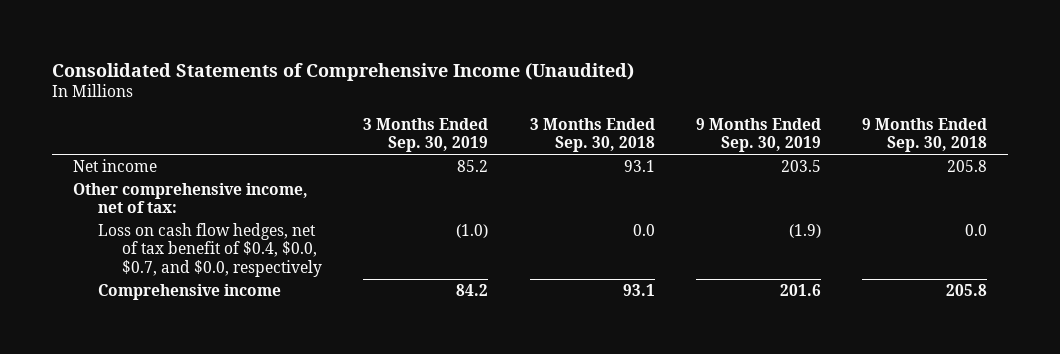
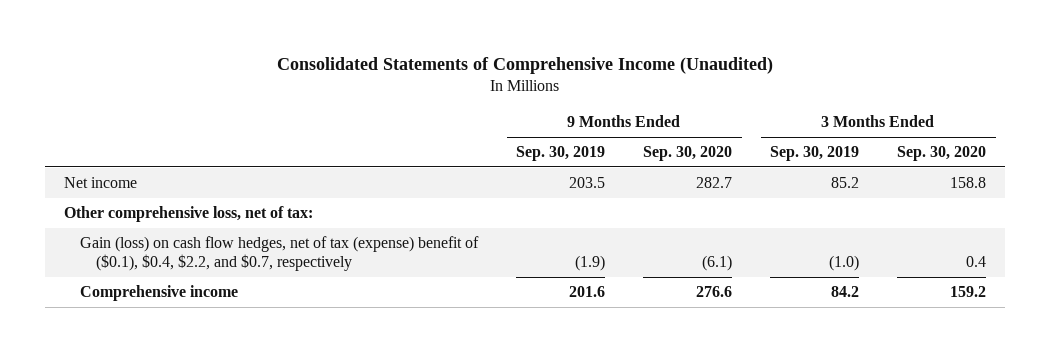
- | 3 Months Ended Sep. 30, 2019 | 3 Months Ended Sep. 30, 2018 | 9 Months Ended Sep. 30, 2019 | 9 Months Ended Sep. 30, 2018
+ | 9 Months Ended Sep. 30, 2019 | 9 Months Ended Sep. 30, 2020 | 3 Months Ended Sep. 30, 2019 | 3 Months Ended Sep. 30, 2020
- Other comprehensive income, net of tax:
- Loss on cash flow hedges, net of tax benefit of $0.4, $0.0, $0.7, and $0.0, respectively | (1.0) | 0.0 | (1.9) | 0.0
+ Other comprehensive loss, net of tax:
+ Gain (loss) on cash flow hedges, net of tax (expense) benefit of ($0.1), $0.4, $2.2, and $0.7, respectively | (1.9) | (6.1) | (1.0) | 0.4

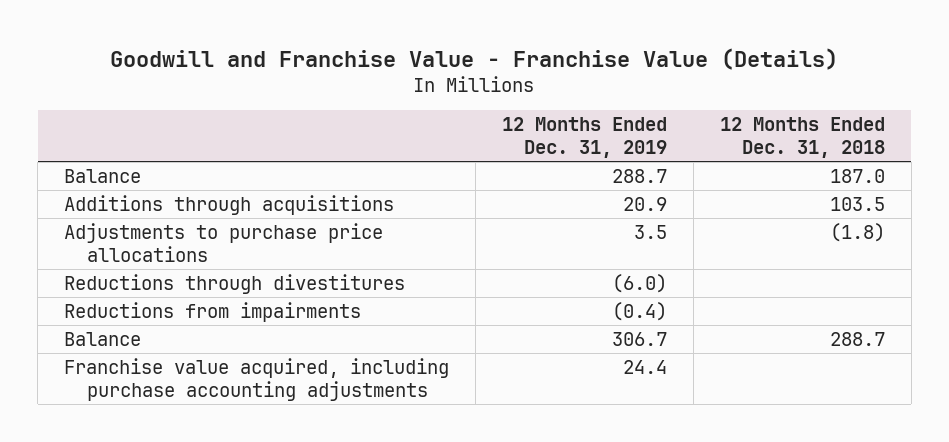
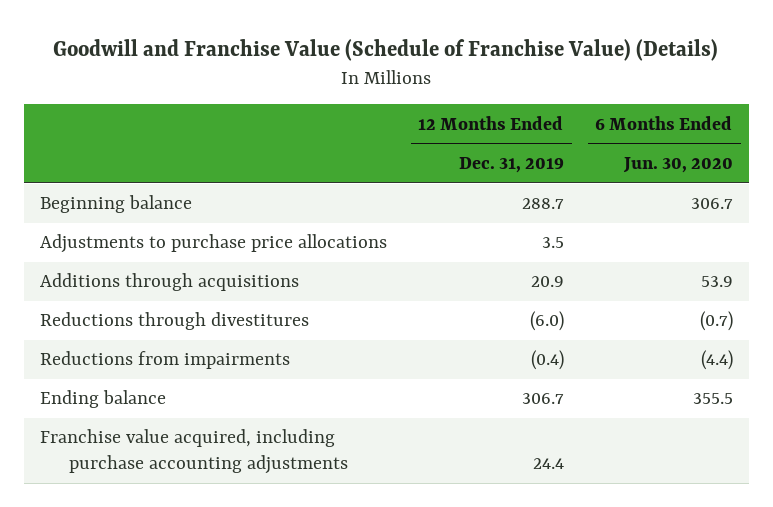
- Goodwill and Franchise Value - Franchise Value (Details)
+ Goodwill and Franchise Value (Schedule of Franchise Value) (Details)
- | 12 Months Ended Dec. 31, 2019 | 12 Months Ended Dec. 31, 2018
+ | 12 Months Ended Dec. 31, 2019 | 6 Months Ended Jun. 30, 2020
- Balance | 288.7 | 187.0
+ Beginning balance | 288.7 | 306.7
moved down: Additions through acquisitions | 20.9 | 53.9
- Balance | 306.7 | 288.7
+ Ending balance | 306.7 | 355.5

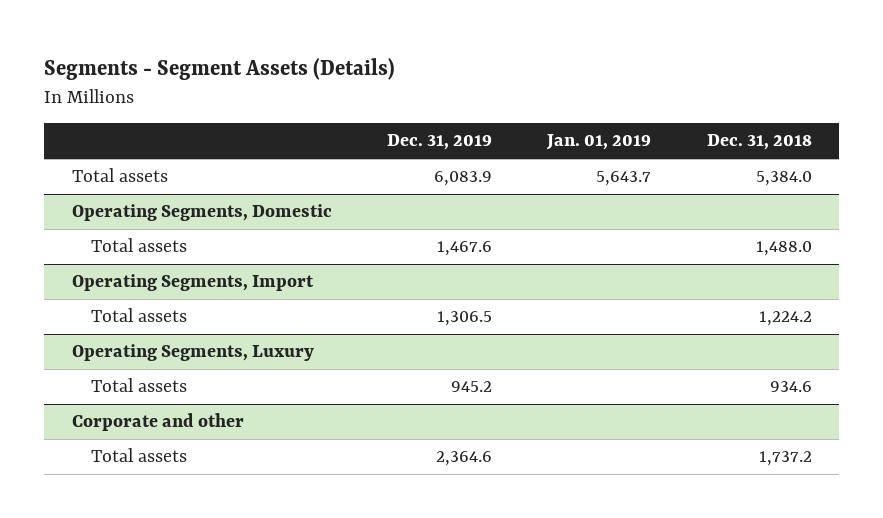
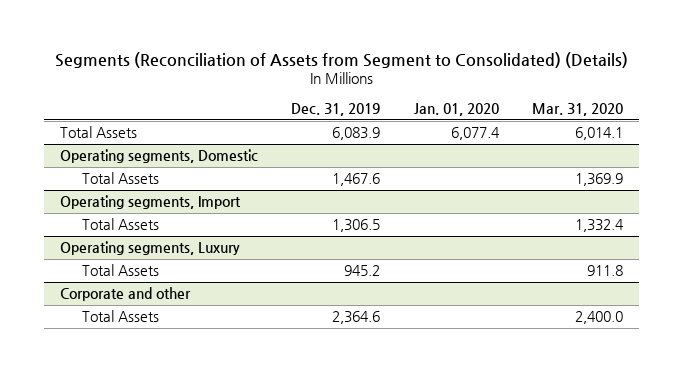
- Segments - Segment Assets (Details)
+ Segments (Reconciliation of Assets from Segment to Consolidated) (Details)
- | Dec. 31, 2019 | Jan. 01, 2019 | Dec. 31, 2018
+ | Dec. 31, 2019 | Jan. 01, 2020 | Mar. 31, 2020
- Total assets | 6,083.9 | 5,643.7 | 5,384.0
- Operating Segments, Domestic
- Total assets | 1,467.6 | | 1,488.0
- Operating Segments, Import
- Total assets | 1,306.5 | | 1,224.2
- Operating Segments, Luxury
- Total assets | 945.2 | | 934.6
+ Total Assets | 6,083.9 | 6,077.4 | 6,014.1
+ Operating segments, Domestic
+ Total Assets | 1,467.6 | | 1,369.9
+ Operating segments, Import
+ Total Assets | 1,306.5 | | 1,332.4
+ Operating segments, Luxury
+ Total Assets | 945.2 | | 911.8
@ Corporate and other
- Total assets | 2,364.6 | | 1,737.2
+ Total Assets | 2,364.6 | | 2,400.0

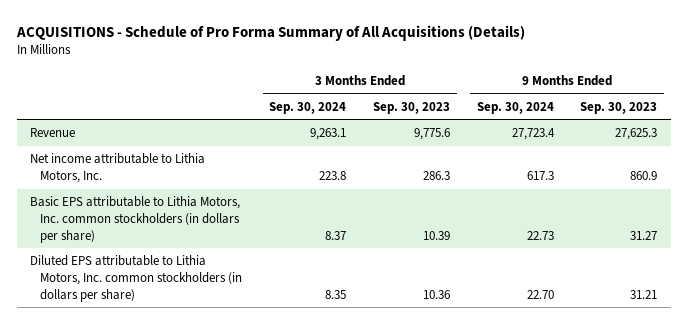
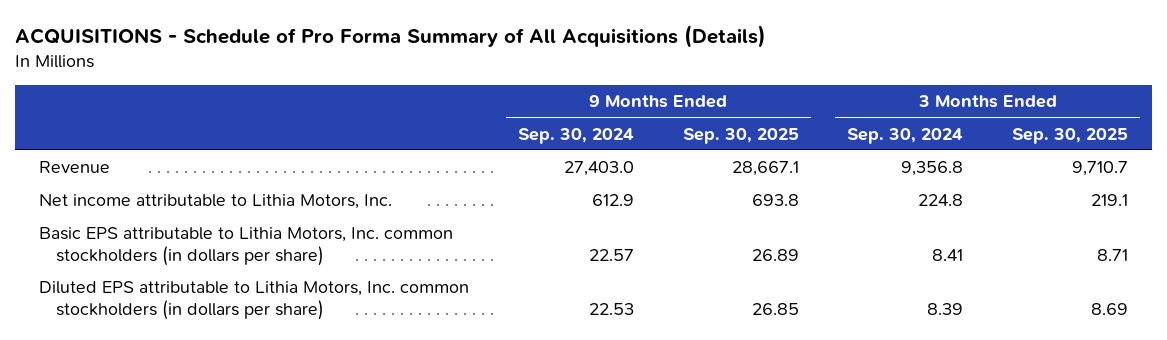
- | 3 Months Ended Sep. 30, 2024 | 3 Months Ended Sep. 30, 2023 | 9 Months Ended Sep. 30, 2024 | 9 Months Ended Sep. 30, 2023
+ | 9 Months Ended Sep. 30, 2024 | 9 Months Ended Sep. 30, 2025 | 3 Months Ended Sep. 30, 2024 | 3 Months Ended Sep. 30, 2025
- Revenue | 9,263.1 | 9,775.6 | 27,723.4 | 27,625.3
- Net income attributable to Lithia Motors, Inc. | 223.8 | 286.3 | 617.3 | 860.9
- Basic EPS attributable to Lithia Motors, Inc. common stockholders (in dollars per share) | 8.37 | 10.39 | 22.73 | 31.27
- Diluted EPS attributable to Lithia Motors, Inc. common stockholders (in dollars per share) | 8.35 | 10.36 | 22.70 | 31.21
+ Revenue | 27,403.0 | 28,667.1 | 9,356.8 | 9,710.7
+ Net income attributable to Lithia Motors, Inc. | 612.9 | 693.8 | 224.8 | 219.1
+ Basic EPS attributable to Lithia Motors, Inc. common stockholders (in dollars per share) | 22.57 | 26.89 | 8.41 | 8.71
+ Diluted EPS attributable to Lithia Motors, Inc. common stockholders (in dollars per share) | 22.53 | 26.85 | 8.39 | 8.69

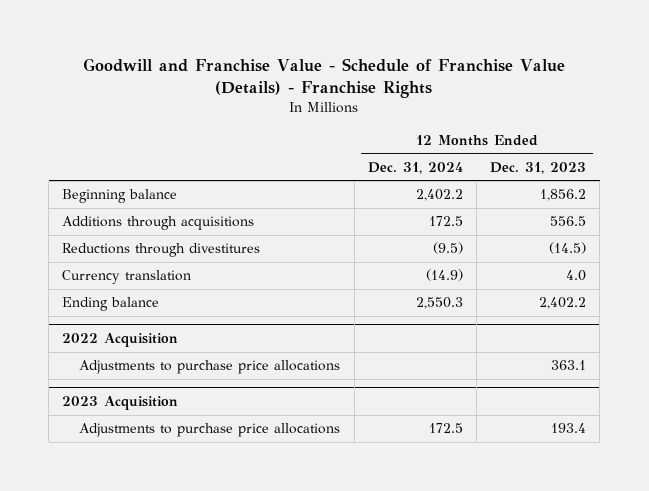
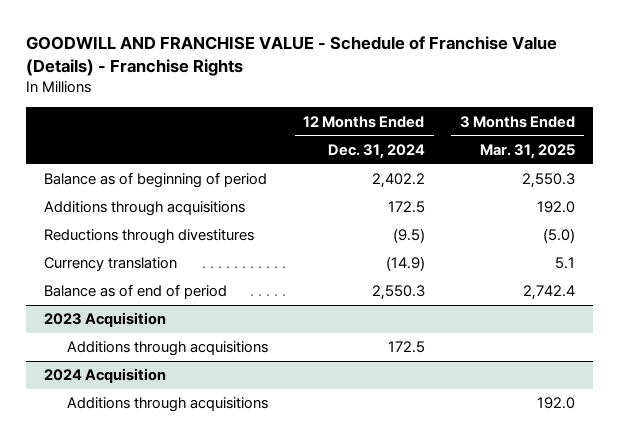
- Goodwill and Franchise Value - Schedule of Franchise Value (Details) - Franchise Rights
+ GOODWILL AND FRANCHISE VALUE - Schedule of Franchise Value (Details) - Franchise Rights
- | 12 Months Ended Dec. 31, 2024 | 12 Months Ended Dec. 31, 2023
+ | 12 Months Ended Dec. 31, 2024 | 3 Months Ended Mar. 31, 2025
- Beginning balance | 2,402.2 | 1,856.2
+ Balance as of beginning of period | 2,402.2 | 2,550.3
- Ending balance | 2,550.3 | 2,402.2
- 2022 Acquisition
- Adjustments to purchase price allocations | | 363.1
+ Balance as of end of period | 2,550.3 | 2,742.4
@ 2023 Acquisition
- Adjustments to purchase price allocations | 172.5 | 193.4
+ Additions through acquisitions | 172.5 |
+ 2024 Acquisition
+ Additions through acquisitions | | 192.0

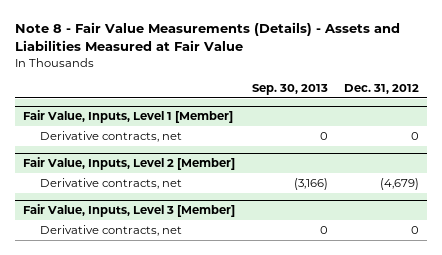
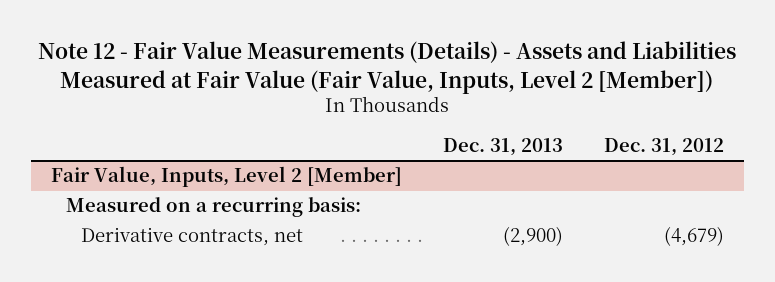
- Note 8 - Fair Value Measurements (Details) - Assets and Liabilities Measured at Fair Value
+ Note 12 - Fair Value Measurements (Details) - Assets and Liabilities Measured at Fair Value (Fair Value, Inputs, Level 2 [Member])
- | Sep. 30, 2013 | Dec. 31, 2012
+ | Dec. 31, 2013 | Dec. 31, 2012
- Fair Value, Inputs, Level 1 [Member]
- Derivative contracts, net | 0 | 0
@ Fair Value, Inputs, Level 2 [Member]
+ Measured on a recurring basis:
- Fair Value, Inputs, Level 3 [Member]
- Derivative contracts, net | 0 | 0

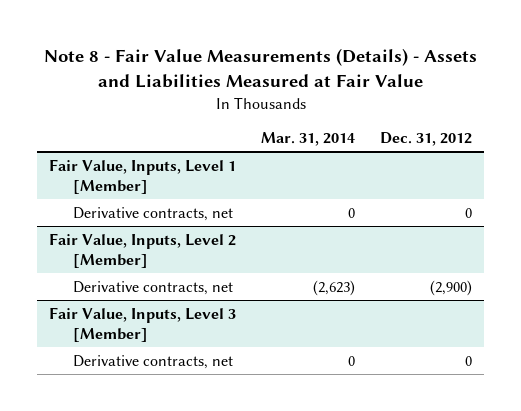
- Note 12 - Fair Value Measurements (Details) - Assets and Liabilities Measured at Fair Value (Fair Value, Inputs, Level 2 [Member])
+ Note 8 - Fair Value Measurements (Details) - Assets and Liabilities Measured at Fair Value
- | Dec. 31, 2013 | Dec. 31, 2012
+ | Mar. 31, 2014 | Dec. 31, 2012
+ Fair Value, Inputs, Level 1 [Member]
+ Derivative contracts, net | 0 | 0
@ Fair Value, Inputs, Level 2 [Member]
- Measured on a recurring basis:
- Derivative contracts, net | (2,900) | (4,679)
+ Derivative contracts, net | (2,623) | (2,900)
+ Fair Value, Inputs, Level 3 [Member]
+ Derivative contracts, net | 0 | 0

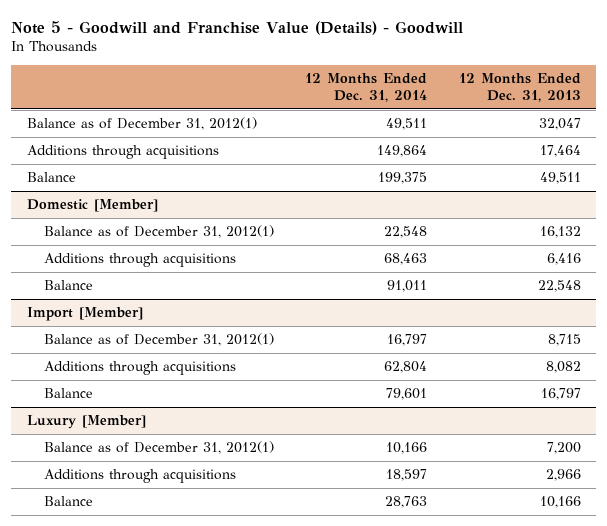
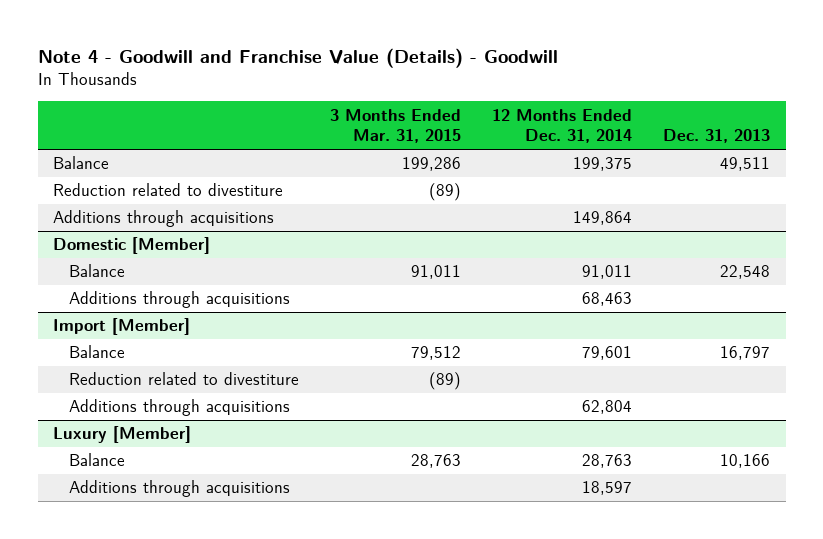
- Note 5 - Goodwill and Franchise Value (Details) - Goodwill
+ Note 4 - Goodwill and Franchise Value (Details) - Goodwill
- | 12 Months Ended Dec. 31, 2014 | 12 Months Ended Dec. 31, 2013
+ | 3 Months Ended Mar. 31, 2015 | 12 Months Ended Dec. 31, 2014 | Dec. 31, 2013
- Balance as of December 31, 2012(1) | 49,511 | 32,047
+ Reduction related to divestiture | (89) | |
moved down: Additions through acquisitions | | 149,864 |
@ Domestic [Member]
- Balance as of December 31, 2012(1) | 22,548 | 16,132
moved down: Additions through acquisitions | | 68,463 |
@ Import [Member]
- Balance as of December 31, 2012(1) | 16,797 | 8,715
+ Reduction related to divestiture | (89) | |
moved down: Additions through acquisitions | | 62,804 |
@ Luxury [Member]
- Balance as of December 31, 2012(1) | 10,166 | 7,200
moved down: Additions through acquisitions | | 18,597 |

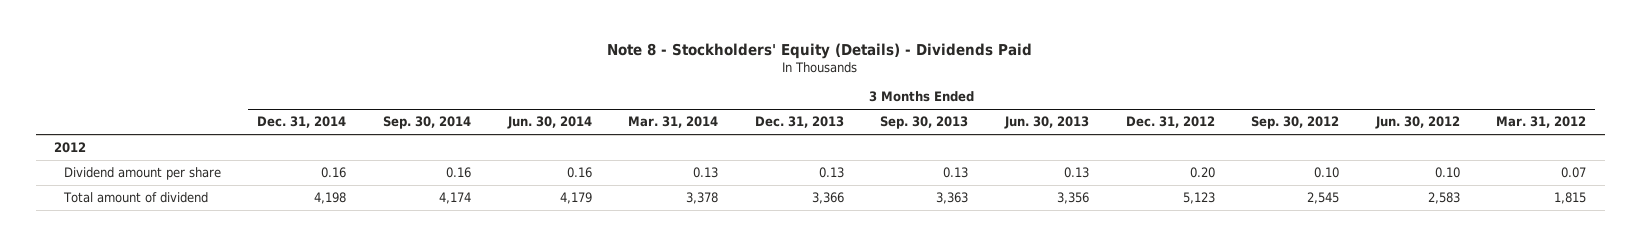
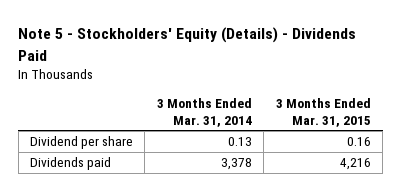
- Note 8 - Stockholders' Equity (Details) - Dividends Paid
+ Note 5 - Stockholders' Equity (Details) - Dividends Paid
- | 3 Months Ended Dec. 31, 2014 | 3 Months Ended Sep. 30, 2014 | 3 Months Ended Jun. 30, 2014 | 3 Months Ended Mar. 31, 2014 | 3 Months Ended Dec. 31, 2013 | 3 Months Ended Sep. 30, 2013 | 3 Months Ended Jun. 30, 2013 | 3 Months Ended Dec. 31, 2012 | 3 Months Ended Sep. 30, 2012 | 3 Months Ended Jun. 30, 2012 | 3 Months Ended Mar. 31, 2012
+ | 3 Months Ended Mar. 31, 2014 | 3 Months Ended Mar. 31, 2015
- 2012
- Dividend amount per share | 0.16 | 0.16 | 0.16 | 0.13 | 0.13 | 0.13 | 0.13 | 0.20 | 0.10 | 0.10 | 0.07
- Total amount of dividend | 4,198 | 4,174 | 4,179 | 3,378 | 3,366 | 3,363 | 3,356 | 5,123 | 2,545 | 2,583 | 1,815
+ Dividend per share | 0.13 | 0.16
+ Dividends paid | 3,378 | 4,216

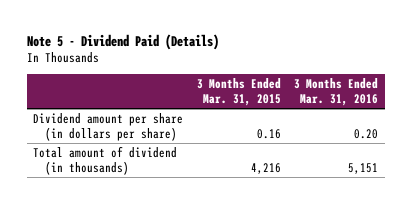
- Note 5 - Stockholders' Equity (Details) - Dividends Paid
+ Note 5 - Dividend Paid (Details)
- | 3 Months Ended Mar. 31, 2014 | 3 Months Ended Mar. 31, 2015
+ | 3 Months Ended Mar. 31, 2015 | 3 Months Ended Mar. 31, 2016
- Dividend per share | 0.13 | 0.16
- Dividends paid | 3,378 | 4,216
+ Dividend amount per share (in dollars per share) | 0.16 | 0.20
+ Total amount of dividend (in thousands) | 4,216 | 5,151

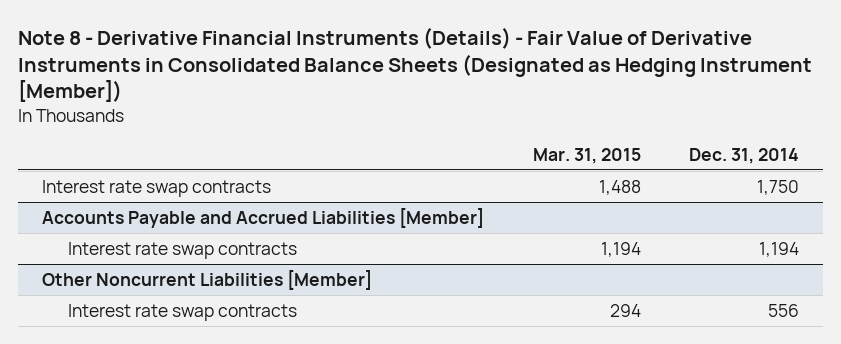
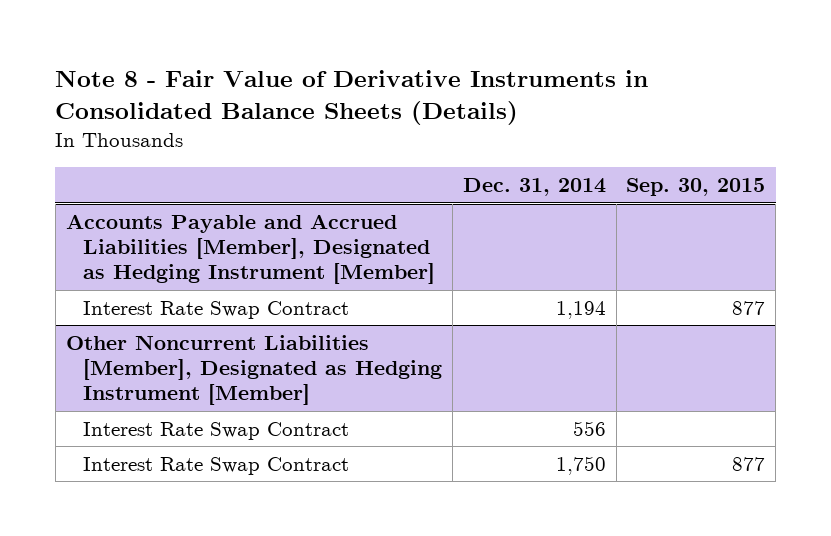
- Note 8 - Derivative Financial Instruments (Details) - Fair Value of Derivative Instruments in Consolidated Balance Sheets (Designated as Hedging Instrument [Member])
+ Note 8 - Fair Value of Derivative Instruments in Consolidated Balance Sheets (Details)
- | Mar. 31, 2015 | Dec. 31, 2014
+ | Dec. 31, 2014 | Sep. 30, 2015
- Interest rate swap contracts | 1,488 | 1,750
- Accounts Payable and Accrued Liabilities [Member]
- Interest rate swap contracts | 1,194 | 1,194
- Other Noncurrent Liabilities [Member]
- Interest rate swap contracts | 294 | 556
+ Accounts Payable and Accrued Liabilities [Member], Designated as Hedging Instrument [Member]
+ Interest Rate Swap Contract | 1,194 | 877
+ Other Noncurrent Liabilities [Member], Designated as Hedging Instrument [Member]
+ Interest Rate Swap Contract | 556 |
+ Interest Rate Swap Contract | 1,750 | 877

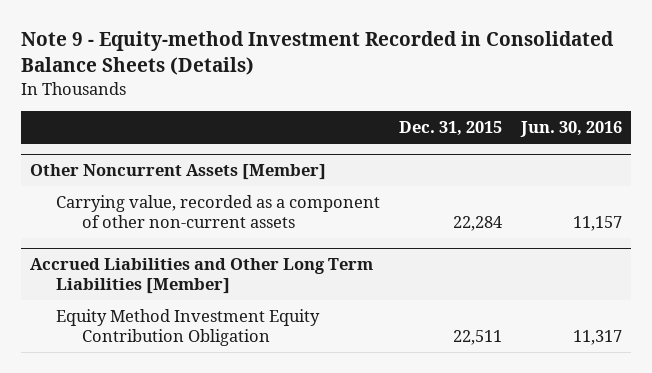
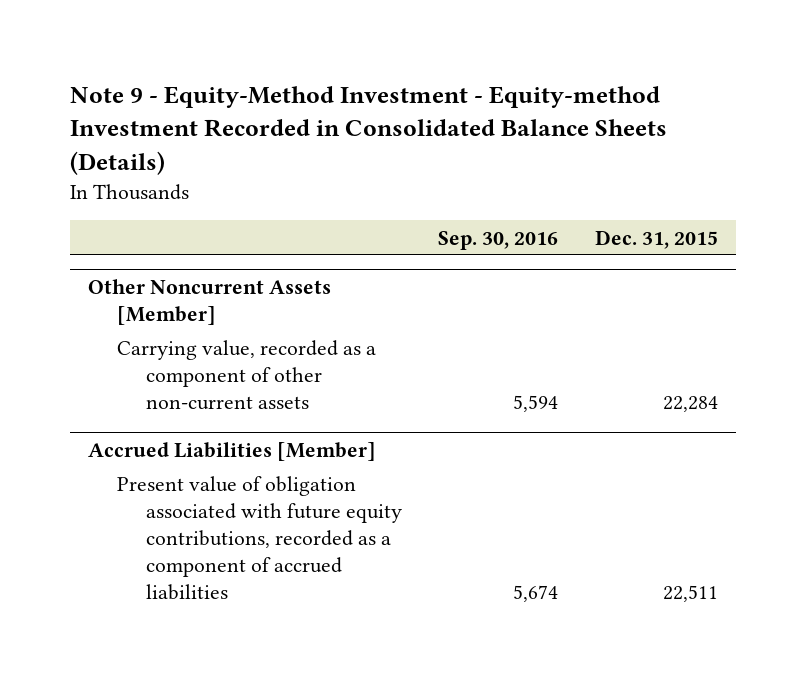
- Note 9 - Equity-method Investment Recorded in Consolidated Balance Sheets (Details)
+ Note 9 - Equity-Method Investment - Equity-method Investment Recorded in Consolidated Balance Sheets (Details)
- | Dec. 31, 2015 | Jun. 30, 2016
+ | Sep. 30, 2016 | Dec. 31, 2015
- Accrued Liabilities and Other Long Term Liabilities [Member]
- Equity Method Investment Equity Contribution Obligation | 22,511 | 11,317
+ Accrued Liabilities [Member]
+ Present value of obligation associated with future equity contributions, recorded as a component of accrued liabilities | 5,674 | 22,511

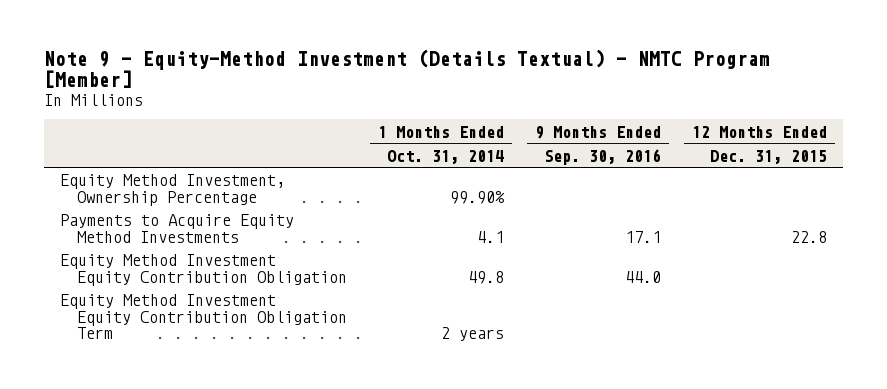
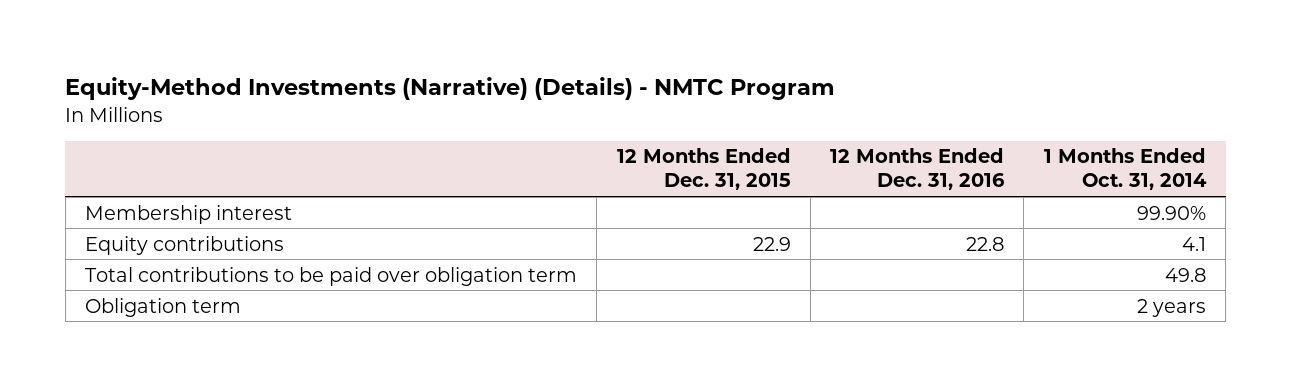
- Note 9 - Equity-Method Investment (Details Textual) - NMTC Program [Member]
+ Equity-Method Investments (Narrative) (Details) - NMTC Program
- | 1 Months Ended Oct. 31, 2014 | 9 Months Ended Sep. 30, 2016 | 12 Months Ended Dec. 31, 2015
+ | 12 Months Ended Dec. 31, 2015 | 12 Months Ended Dec. 31, 2016 | 1 Months Ended Oct. 31, 2014
- Equity Method Investment, Ownership Percentage | 99.90% | |
- Payments to Acquire Equity Method Investments | 4.1 | 17.1 | 22.8
- Equity Method Investment Equity Contribution Obligation | 49.8 | 44.0 |
- Equity Method Investment Equity Contribution Obligation Term | 2 years | |
+ Membership interest | | | 99.90%
+ Equity contributions | 22.9 | 22.8 | 4.1
+ Total contributions to be paid over obligation term | | | 49.8
+ Obligation term | | | 2 years

